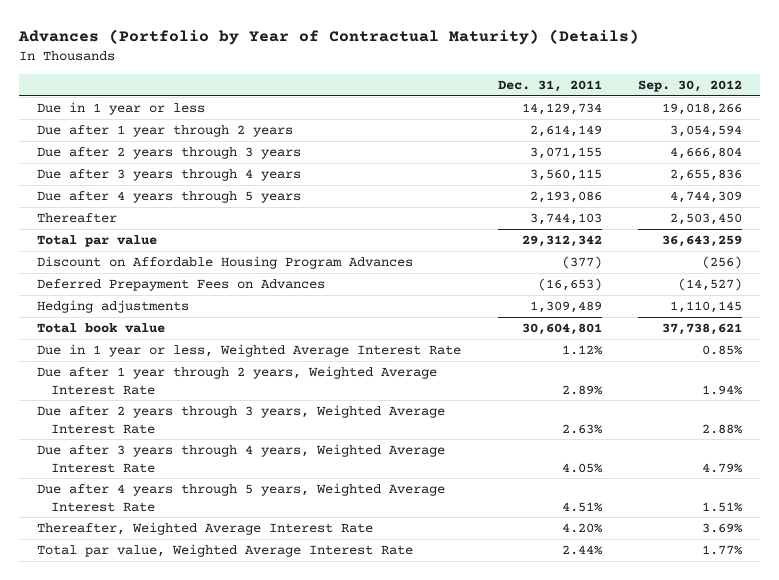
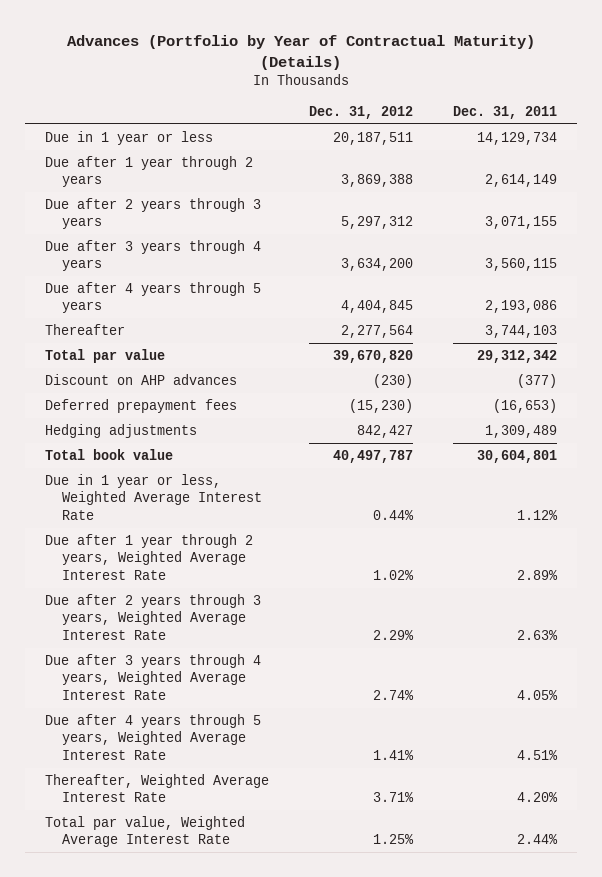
- | Dec. 31, 2011 | Sep. 30, 2012
+ | Dec. 31, 2012 | Dec. 31, 2011
- Discount on Affordable Housing Program Advances | (377) | (256)
- Deferred Prepayment Fees on Advances | (16,653) | (14,527)
+ Discount on AHP advances | (230) | (377)
+ Deferred prepayment fees | (15,230) | (16,653)

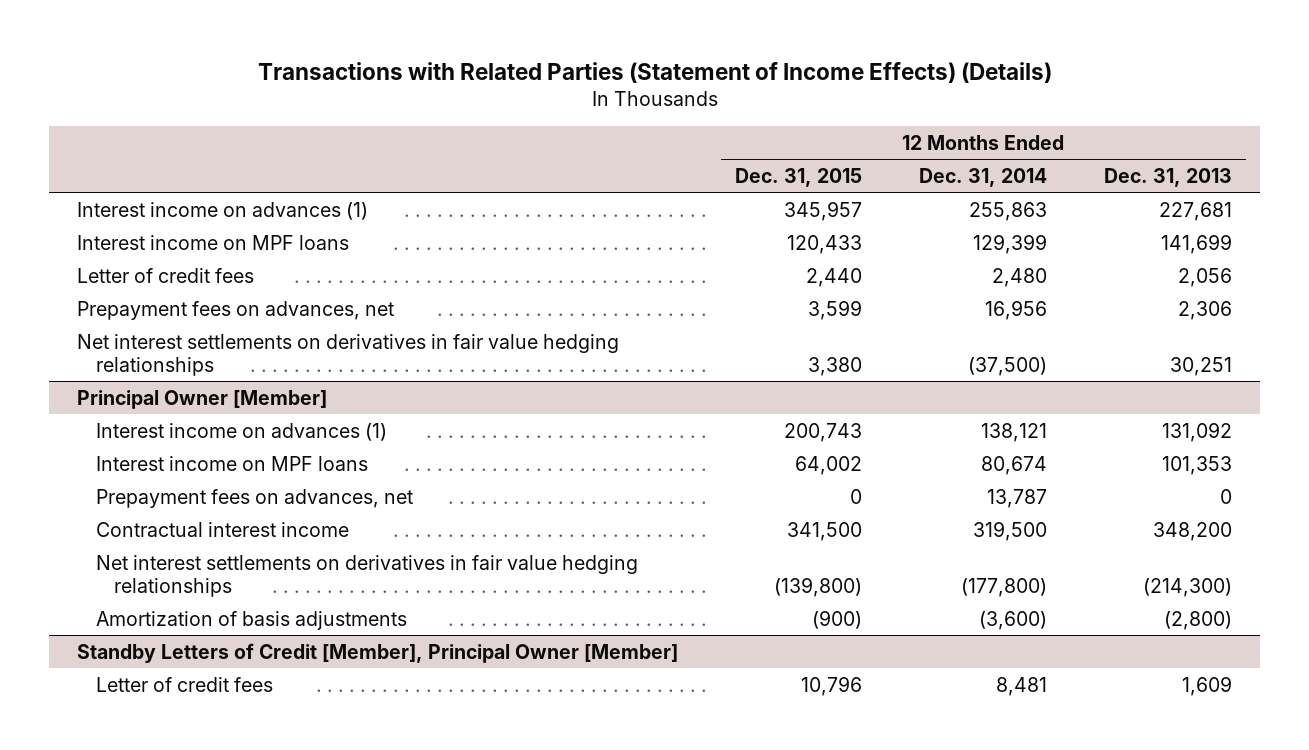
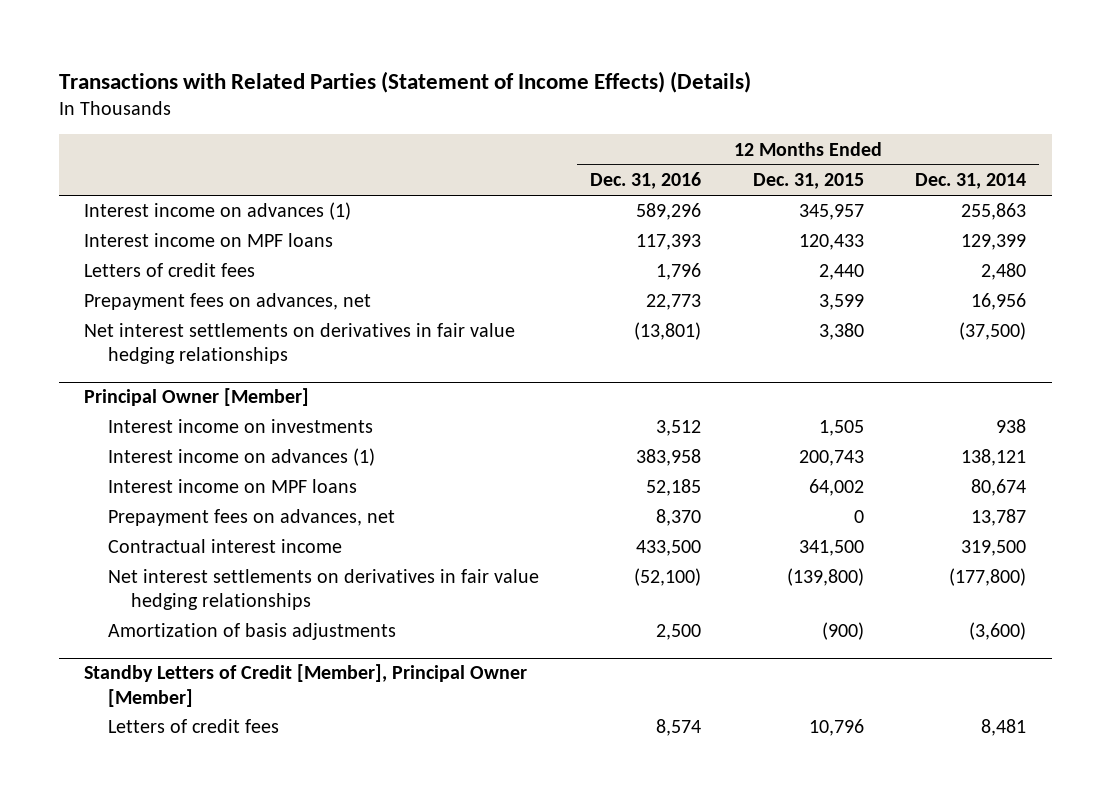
- | 12 Months Ended Dec. 31, 2015 | 12 Months Ended Dec. 31, 2014 | 12 Months Ended Dec. 31, 2013
+ | 12 Months Ended Dec. 31, 2016 | 12 Months Ended Dec. 31, 2015 | 12 Months Ended Dec. 31, 2014
- Letter of credit fees | 2,440 | 2,480 | 2,056
+ Letters of credit fees | 1,796 | 2,440 | 2,480
@ Principal Owner [Member]
+ Interest income on investments | 3,512 | 1,505 | 938
@ Standby Letters of Credit [Member], Principal Owner [Member]
- Letter of credit fees | 10,796 | 8,481 | 1,609
+ Letters of credit fees | 8,574 | 10,796 | 8,481

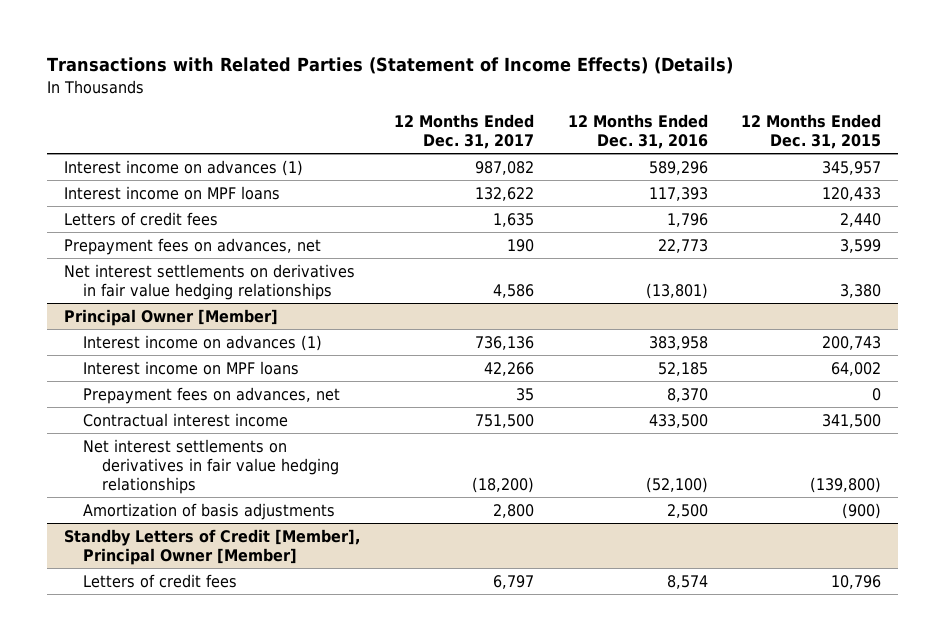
- | 12 Months Ended Dec. 31, 2016 | 12 Months Ended Dec. 31, 2015 | 12 Months Ended Dec. 31, 2014
+ | 12 Months Ended Dec. 31, 2017 | 12 Months Ended Dec. 31, 2016 | 12 Months Ended Dec. 31, 2015
@ Principal Owner [Member]
- Interest income on investments | 3,512 | 1,505 | 938

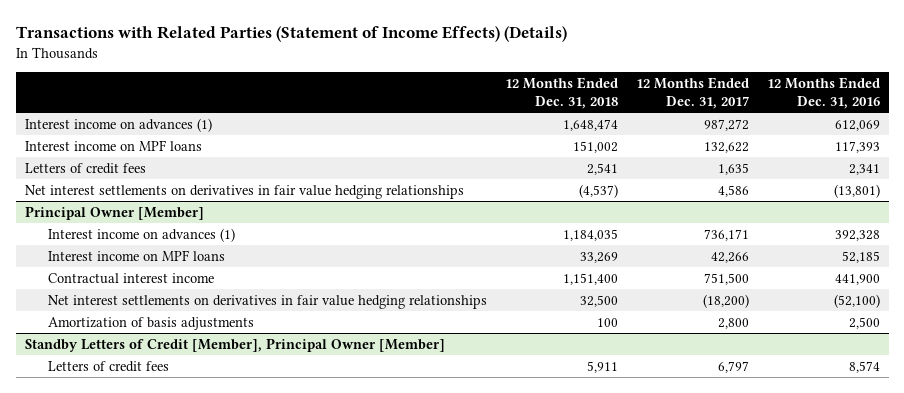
- | 12 Months Ended Dec. 31, 2017 | 12 Months Ended Dec. 31, 2016 | 12 Months Ended Dec. 31, 2015
+ | 12 Months Ended Dec. 31, 2018 | 12 Months Ended Dec. 31, 2017 | 12 Months Ended Dec. 31, 2016
- Interest income on advances (1) | 987,082 | 589,296 | 345,957
+ Interest income on advances (1) | 1,648,474 | 987,272 | 612,069
- Letters of credit fees | 1,635 | 1,796 | 2,440
- Prepayment fees on advances, net | 190 | 22,773 | 3,599
+ Letters of credit fees | 2,541 | 1,635 | 2,341
@ Principal Owner [Member]
- Interest income on advances (1) | 736,136 | 383,958 | 200,743
+ Interest income on advances (1) | 1,184,035 | 736,171 | 392,328
- Prepayment fees on advances, net | 35 | 8,370 | 0
- Contractual interest income | 751,500 | 433,500 | 341,500
+ Contractual interest income | 1,151,400 | 751,500 | 441,900

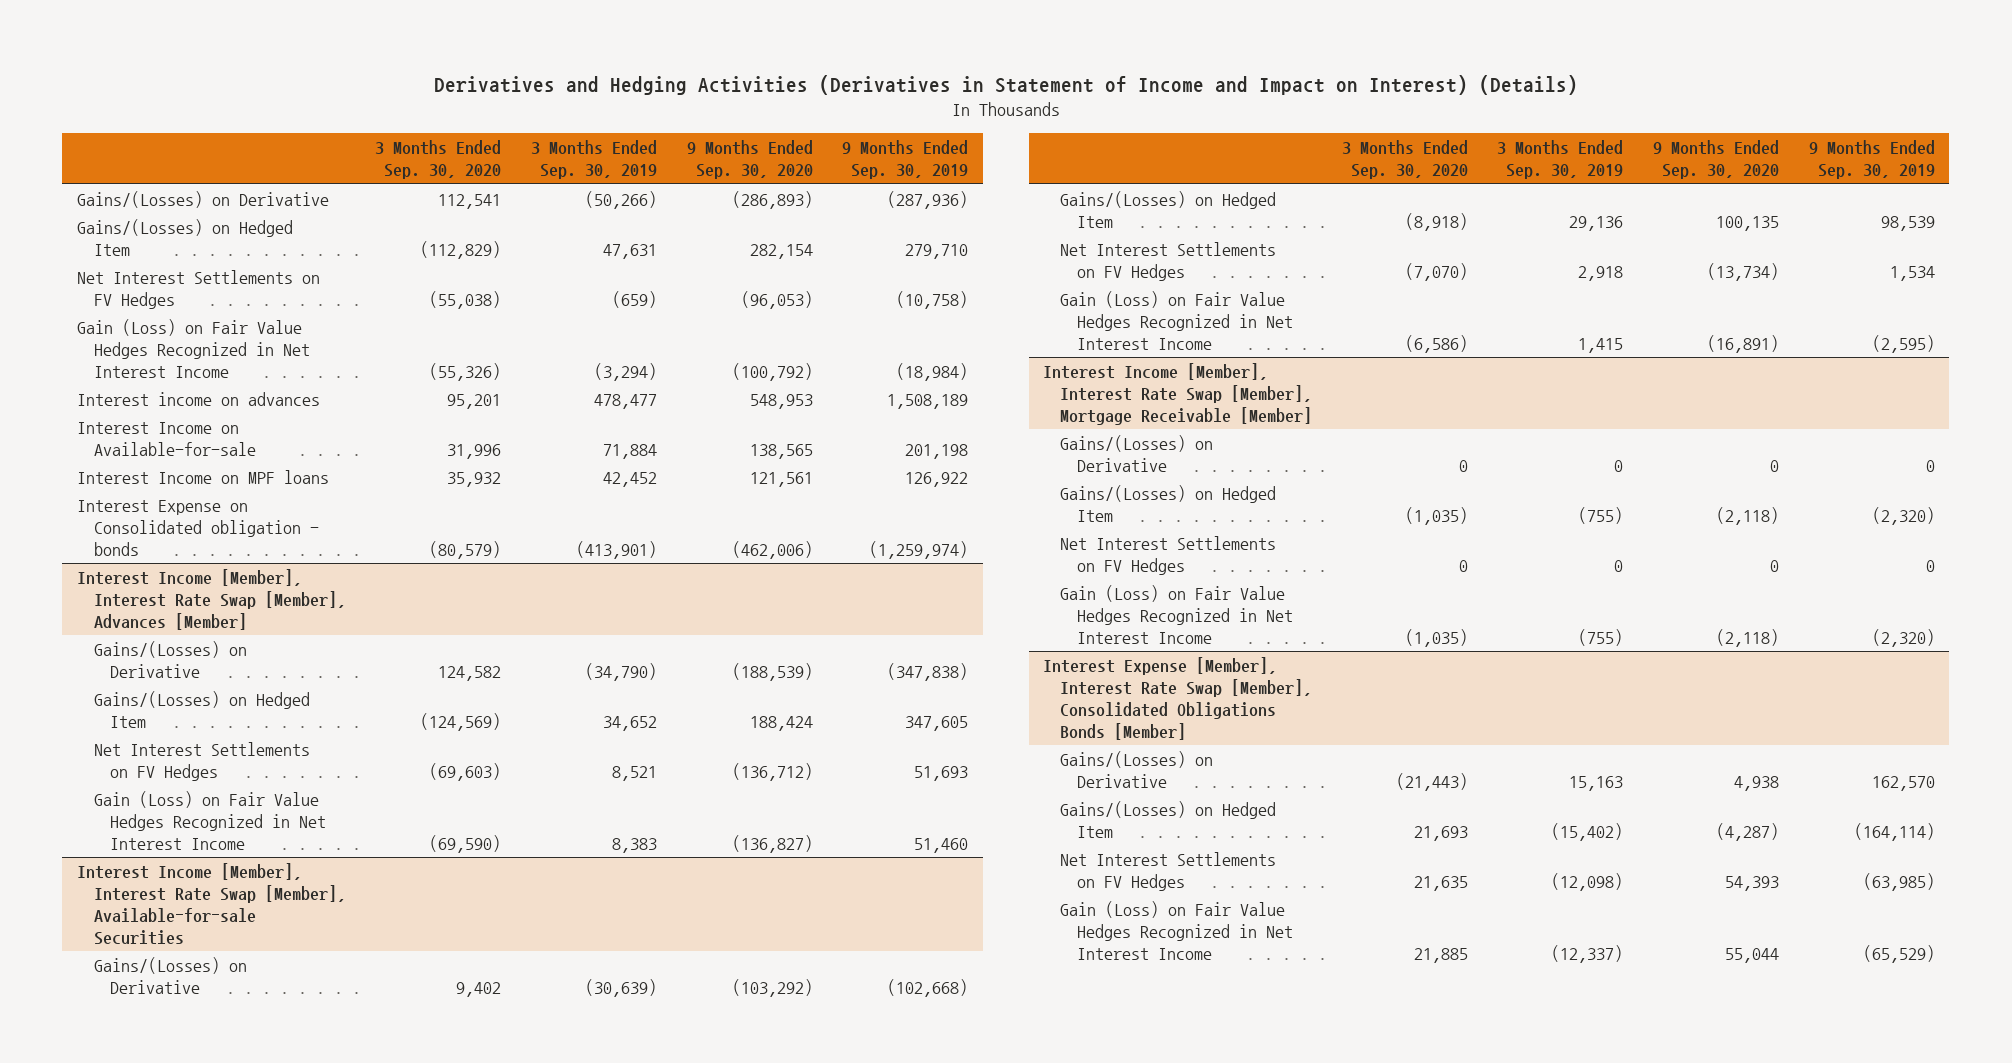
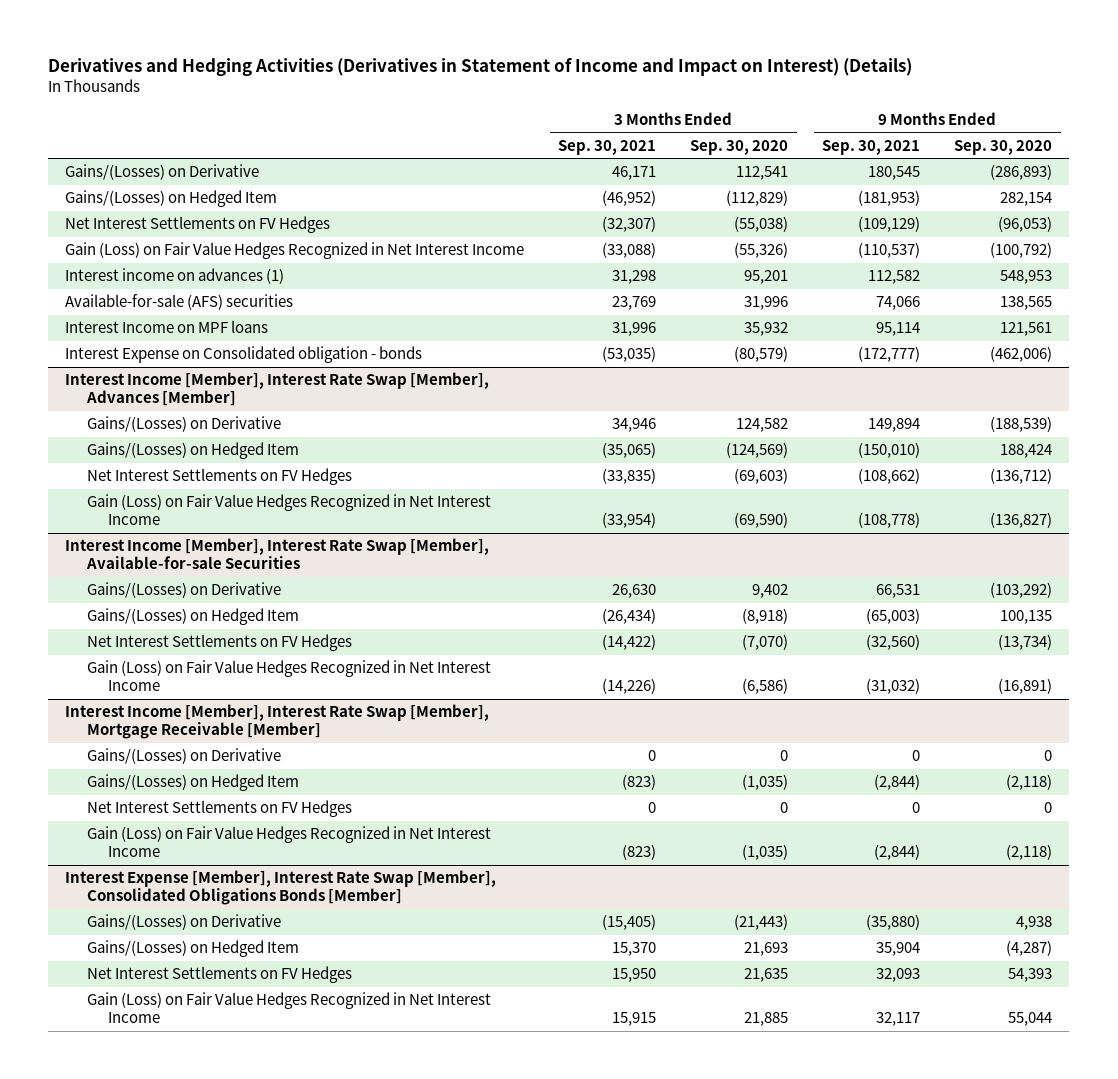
- | 3 Months Ended Sep. 30, 2020 | 3 Months Ended Sep. 30, 2019 | 9 Months Ended Sep. 30, 2020 | 9 Months Ended Sep. 30, 2019
+ | 3 Months Ended Sep. 30, 2021 | 3 Months Ended Sep. 30, 2020 | 9 Months Ended Sep. 30, 2021 | 9 Months Ended Sep. 30, 2020
- Interest income on advances | 95,201 | 478,477 | 548,953 | 1,508,189
- Interest Income on Available-for-sale | 31,996 | 71,884 | 138,565 | 201,198
+ Interest income on advances (1) | 31,298 | 95,201 | 112,582 | 548,953
+ Available-for-sale (AFS) securities | 23,769 | 31,996 | 74,066 | 138,565

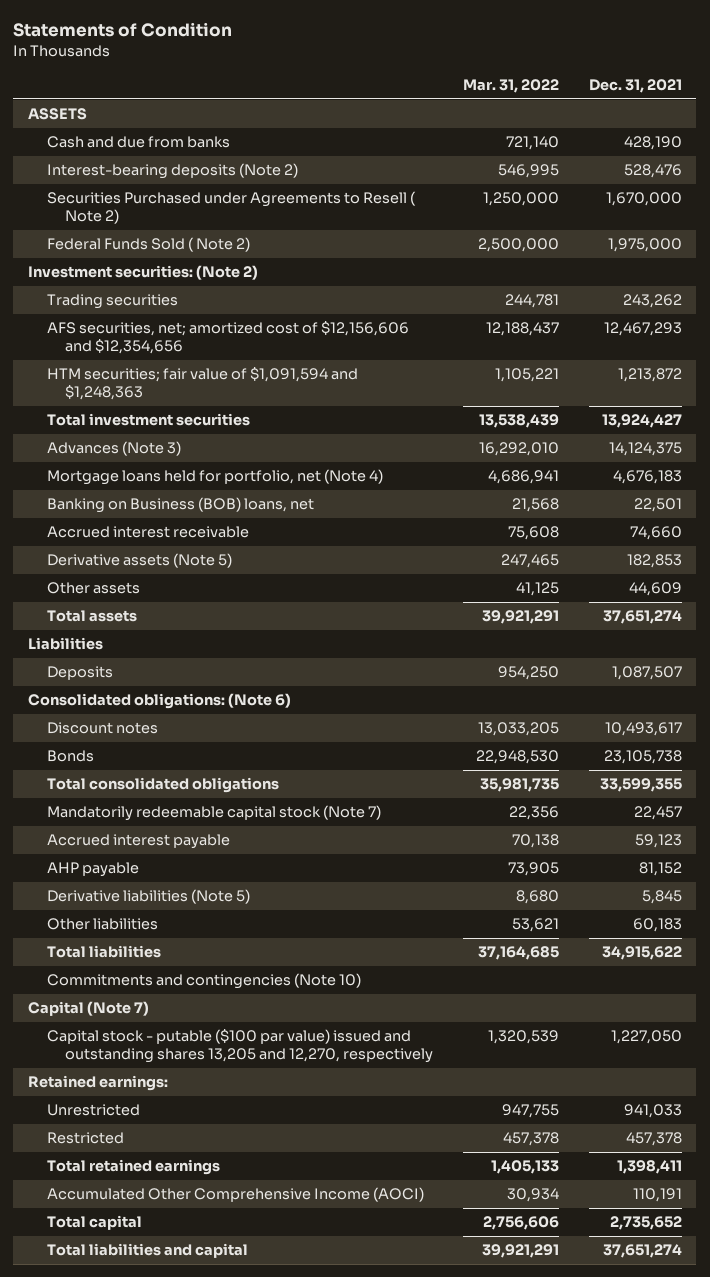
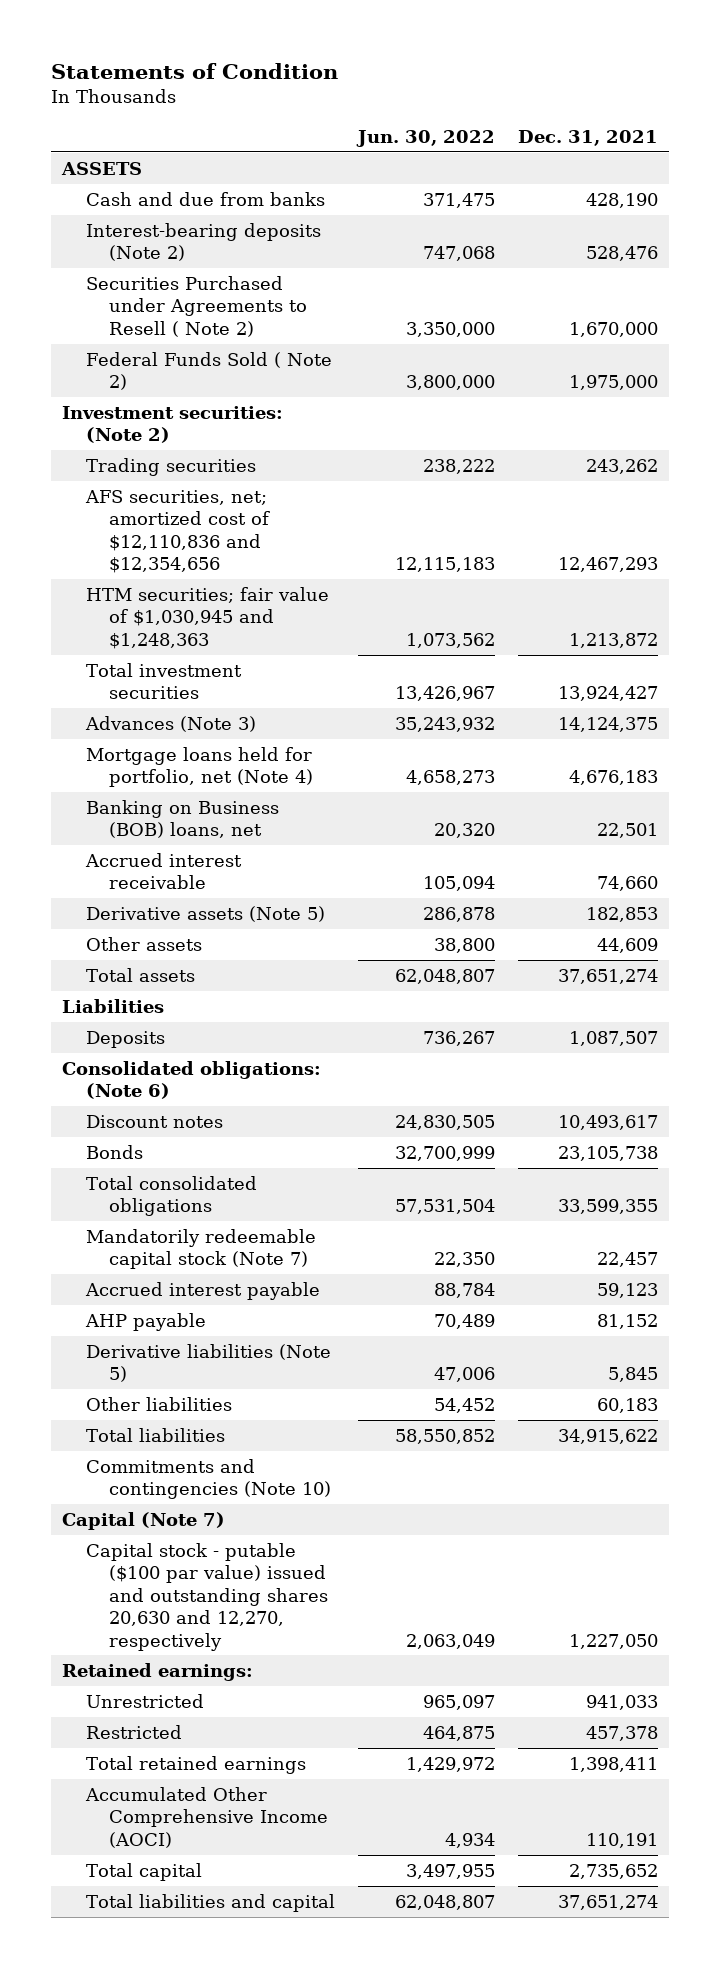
- | Mar. 31, 2022 | Dec. 31, 2021
+ | Jun. 30, 2022 | Dec. 31, 2021
- AFS securities, net; amortized cost of $12,156,606 and $12,354,656 | 12,188,437 | 12,467,293
- HTM securities; fair value of $1,091,594 and $1,248,363 | 1,105,221 | 1,213,872
+ AFS securities, net; amortized cost of $12,110,836 and $12,354,656 | 12,115,183 | 12,467,293
+ HTM securities; fair value of $1,030,945 and $1,248,363 | 1,073,562 | 1,213,872
- Capital stock - putable ($100 par value) issued and outstanding shares 13,205 and 12,270, respectively | 1,320,539 | 1,227,050
+ Capital stock - putable ($100 par value) issued and outstanding shares 20,630 and 12,270, respectively | 2,063,049 | 1,227,050

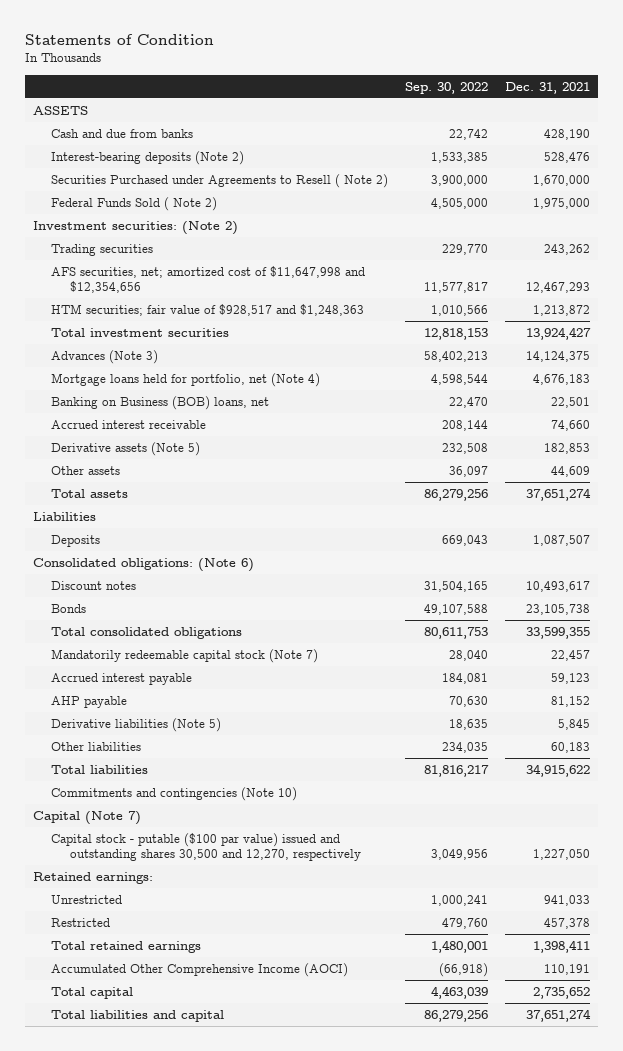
- | Jun. 30, 2022 | Dec. 31, 2021
+ | Sep. 30, 2022 | Dec. 31, 2021
- AFS securities, net; amortized cost of $12,110,836 and $12,354,656 | 12,115,183 | 12,467,293
- HTM securities; fair value of $1,030,945 and $1,248,363 | 1,073,562 | 1,213,872
+ AFS securities, net; amortized cost of $11,647,998 and $12,354,656 | 11,577,817 | 12,467,293
+ HTM securities; fair value of $928,517 and $1,248,363 | 1,010,566 | 1,213,872
- Capital stock - putable ($100 par value) issued and outstanding shares 20,630 and 12,270, respectively | 2,063,049 | 1,227,050
+ Capital stock - putable ($100 par value) issued and outstanding shares 30,500 and 12,270, respectively | 3,049,956 | 1,227,050

